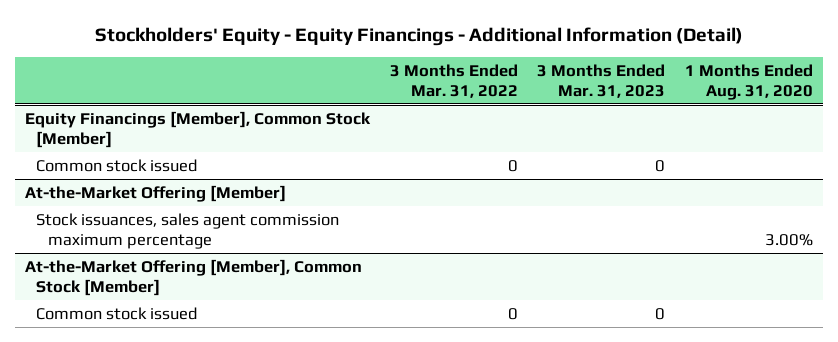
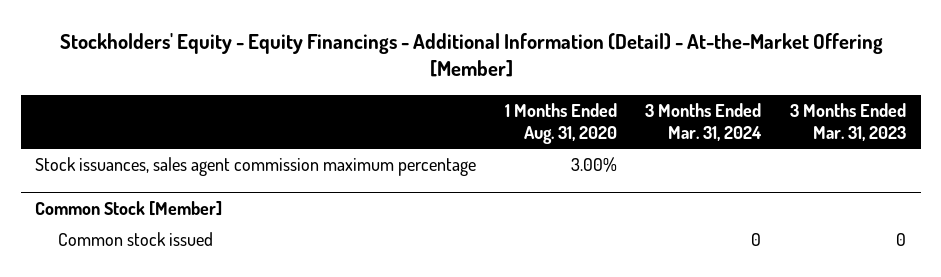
- Stockholders' Equity - Equity Financings - Additional Information (Detail)
+ Stockholders' Equity - Equity Financings - Additional Information (Detail) - At-the-Market Offering [Member]
- | 3 Months Ended Mar. 31, 2022 | 3 Months Ended Mar. 31, 2023 | 1 Months Ended Aug. 31, 2020
+ | 1 Months Ended Aug. 31, 2020 | 3 Months Ended Mar. 31, 2024 | 3 Months Ended Mar. 31, 2023
- Equity Financings [Member], Common Stock [Member]
- Common stock issued | 0 | 0 |
- At-the-Market Offering [Member]
- Stock issuances, sales agent commission maximum percentage | | | 3.00%
- At-the-Market Offering [Member], Common Stock [Member]
- Common stock issued | 0 | 0 |
+ Stock issuances, sales agent commission maximum percentage | 3.00% | |
+ Common Stock [Member]
+ Common stock issued | | 0 | 0

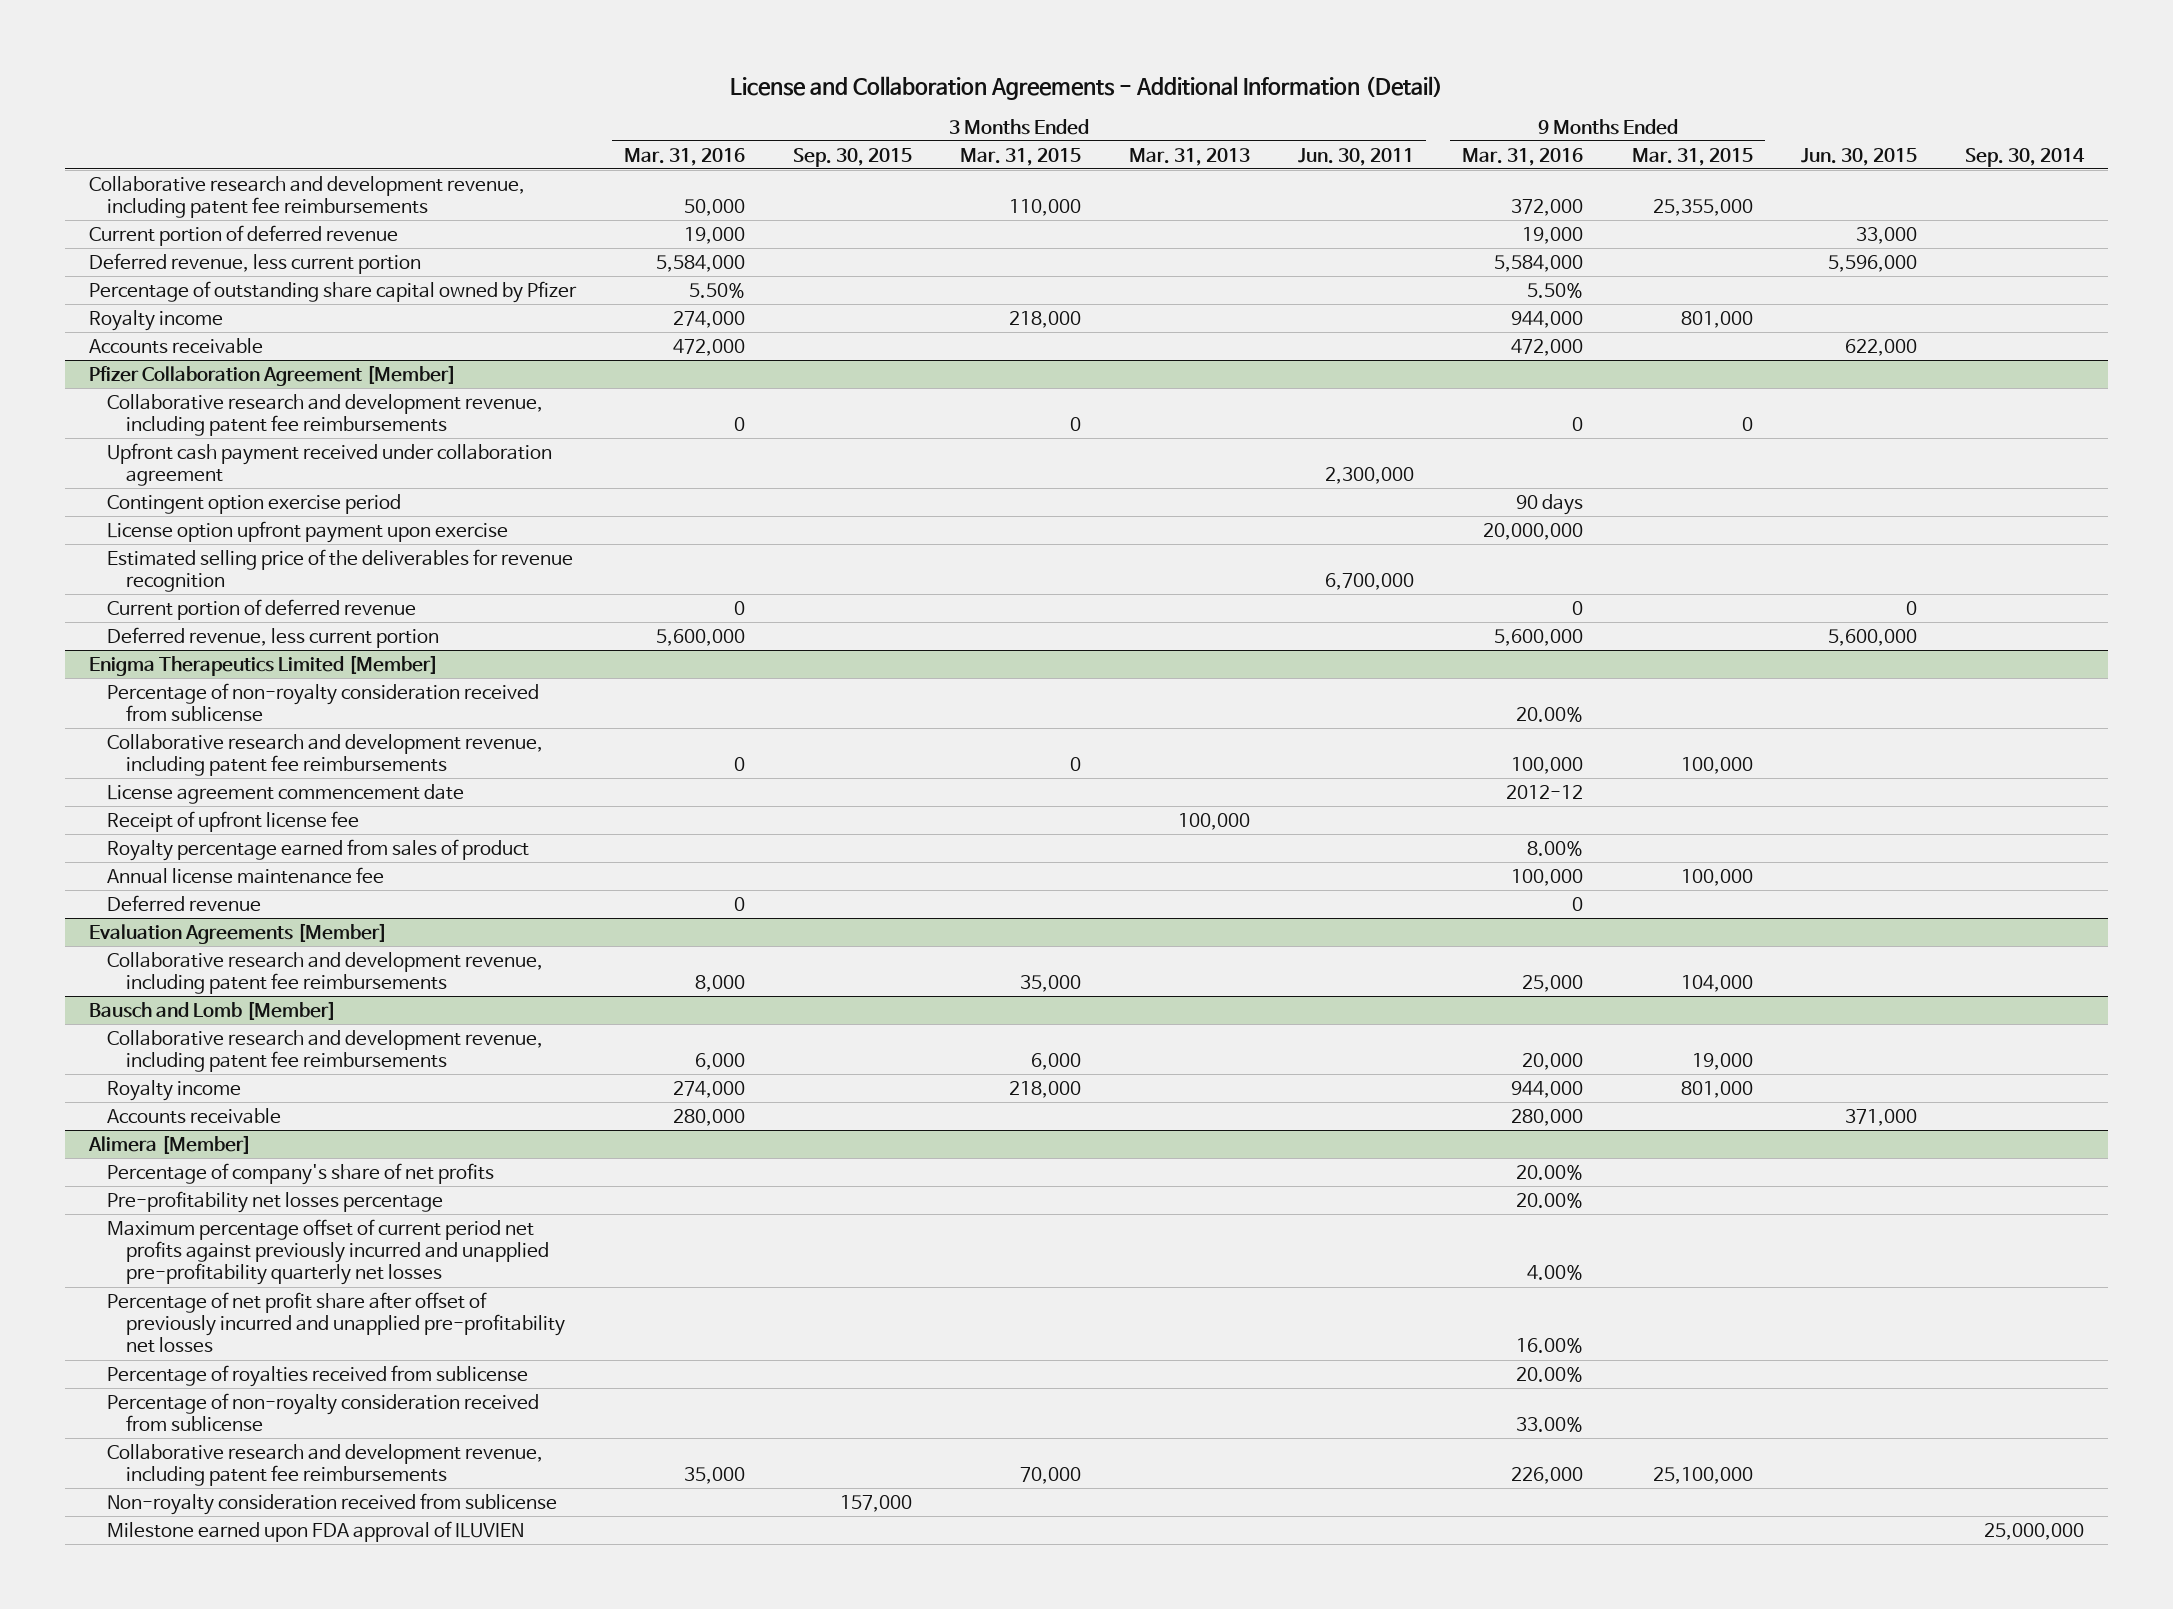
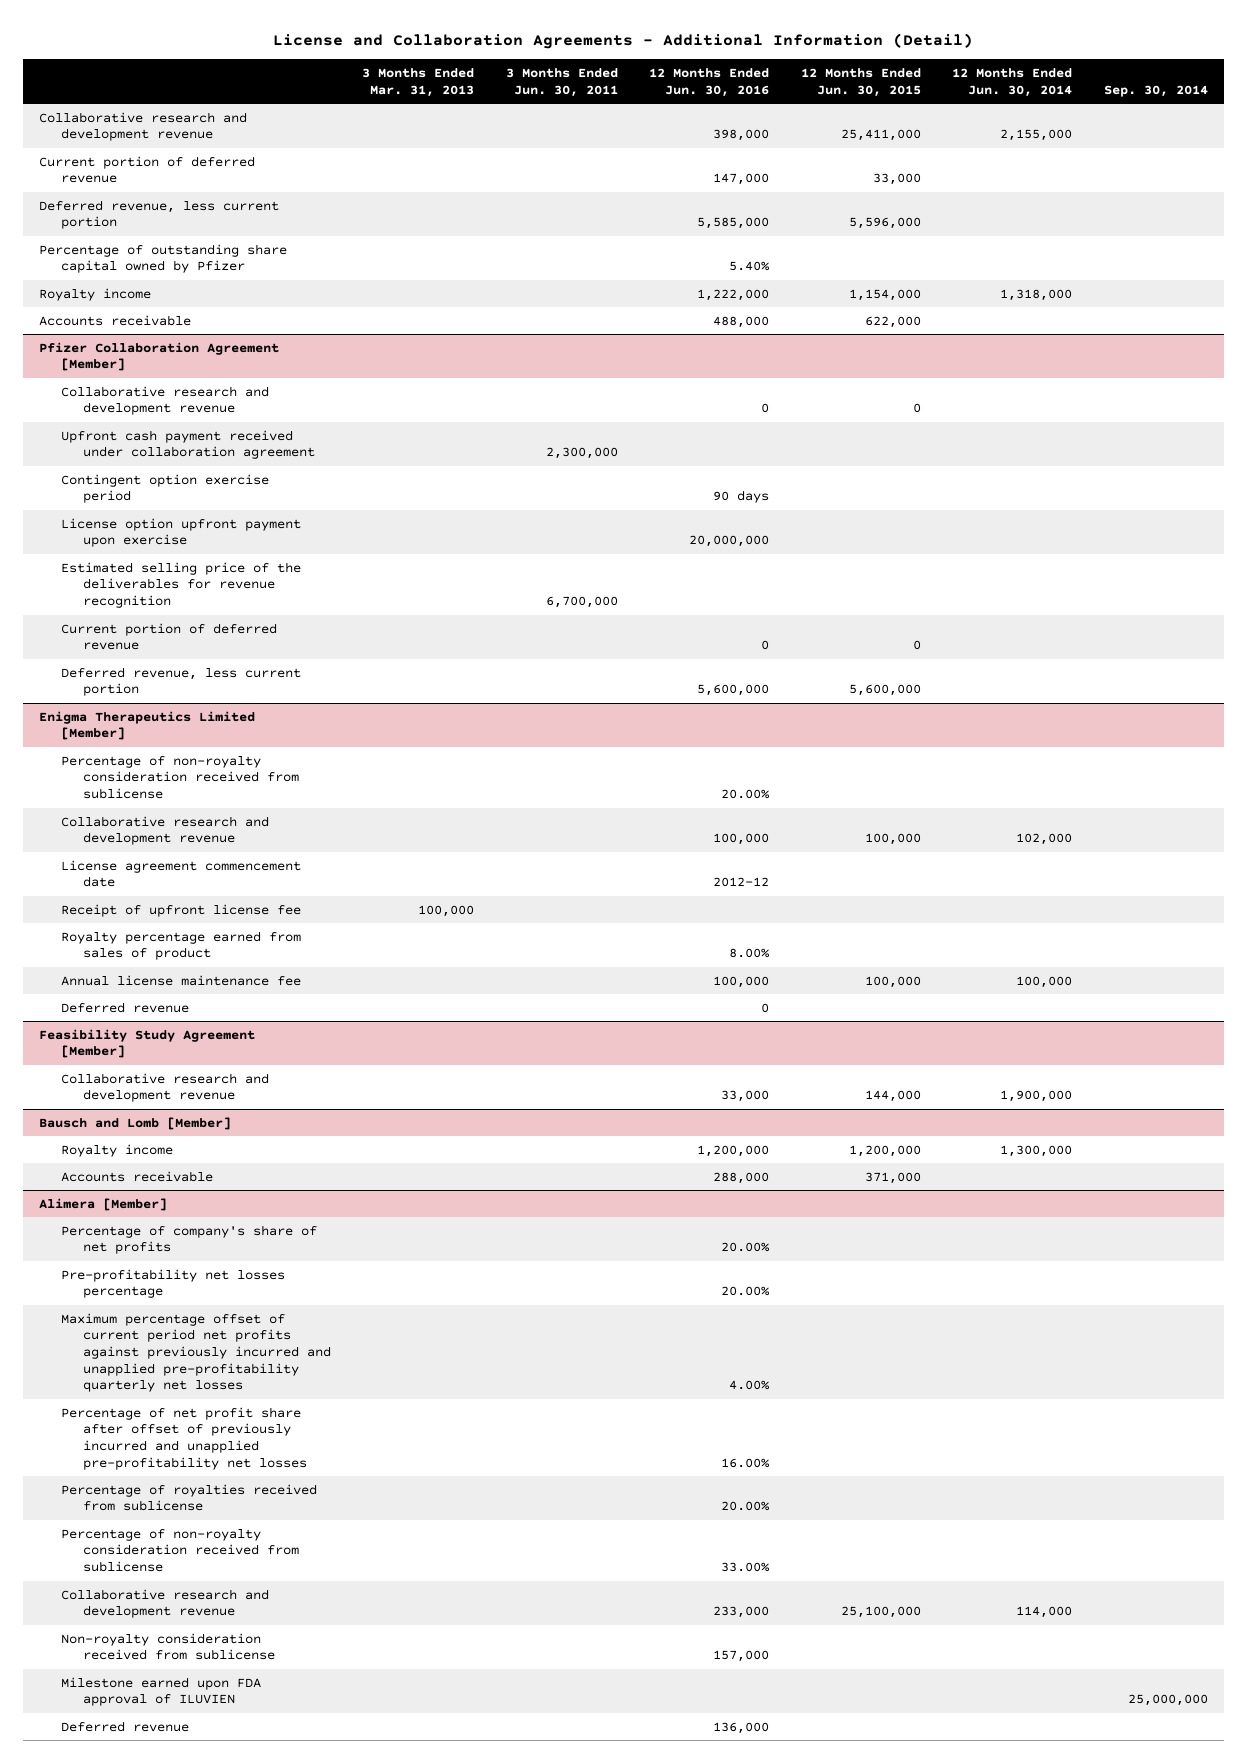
- | 3 Months Ended Mar. 31, 2016 | 3 Months Ended Sep. 30, 2015 | 3 Months Ended Mar. 31, 2015 | 3 Months Ended Mar. 31, 2013 | 3 Months Ended Jun. 30, 2011 | 9 Months Ended Mar. 31, 2016 | 9 Months Ended Mar. 31, 2015 | Jun. 30, 2015 | Sep. 30, 2014
+ | 3 Months Ended Mar. 31, 2013 | 3 Months Ended Jun. 30, 2011 | 12 Months Ended Jun. 30, 2016 | 12 Months Ended Jun. 30, 2015 | 12 Months Ended Jun. 30, 2014 | Sep. 30, 2014
- Collaborative research and development revenue, including patent fee reimbursements | 50,000 | | 110,000 | | | 372,000 | 25,355,000 | |
+ Collaborative research and development revenue | | | 398,000 | 25,411,000 | 2,155,000 |
@ Pfizer Collaboration Agreement [Member]
- Collaborative research and development revenue, including patent fee reimbursements | 0 | | 0 | | | 0 | 0 | |
+ Collaborative research and development revenue | | | 0 | 0 | |
@ Enigma Therapeutics Limited [Member]
- Collaborative research and development revenue, including patent fee reimbursements | 0 | | 0 | | | 100,000 | 100,000 | |
+ Collaborative research and development revenue | | | 100,000 | 100,000 | 102,000 |
- Evaluation Agreements [Member]
- Collaborative research and development revenue, including patent fee reimbursements | 8,000 | | 35,000 | | | 25,000 | 104,000 | |
+ Feasibility Study Agreement [Member]
+ Collaborative research and development revenue | | | 33,000 | 144,000 | 1,900,000 |
@ Bausch and Lomb [Member]
- Collaborative research and development revenue, including patent fee reimbursements | 6,000 | | 6,000 | | | 20,000 | 19,000 | |
@ Alimera [Member]
- Collaborative research and development revenue, including patent fee reimbursements | 35,000 | | 70,000 | | | 226,000 | 25,100,000 | |
+ Collaborative research and development revenue | | | 233,000 | 25,100,000 | 114,000 |
+ Deferred revenue | | | 136,000 | | |

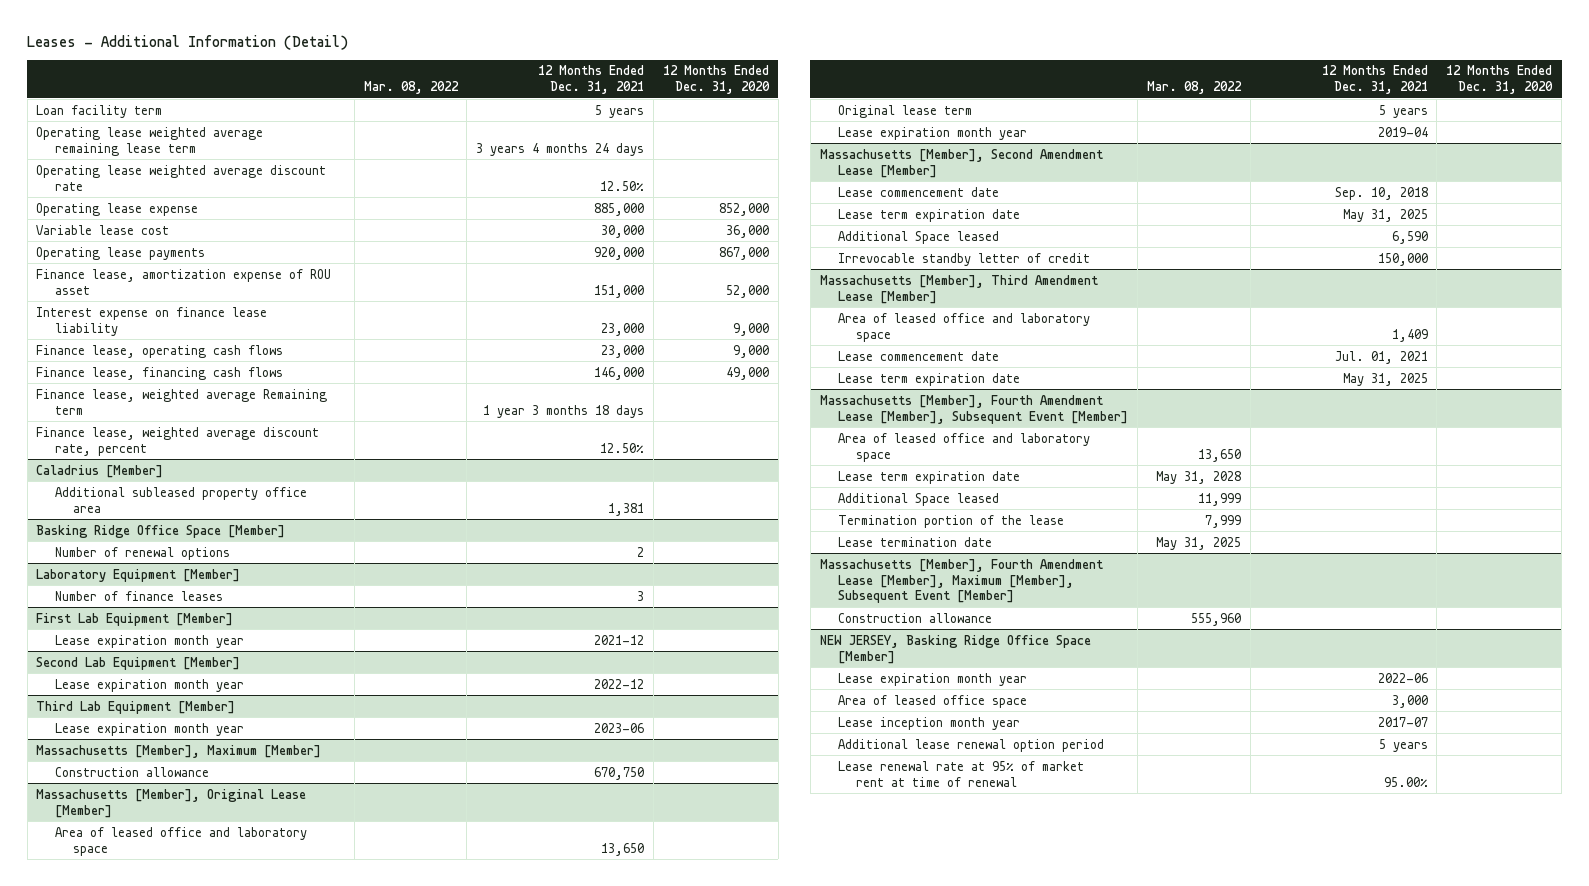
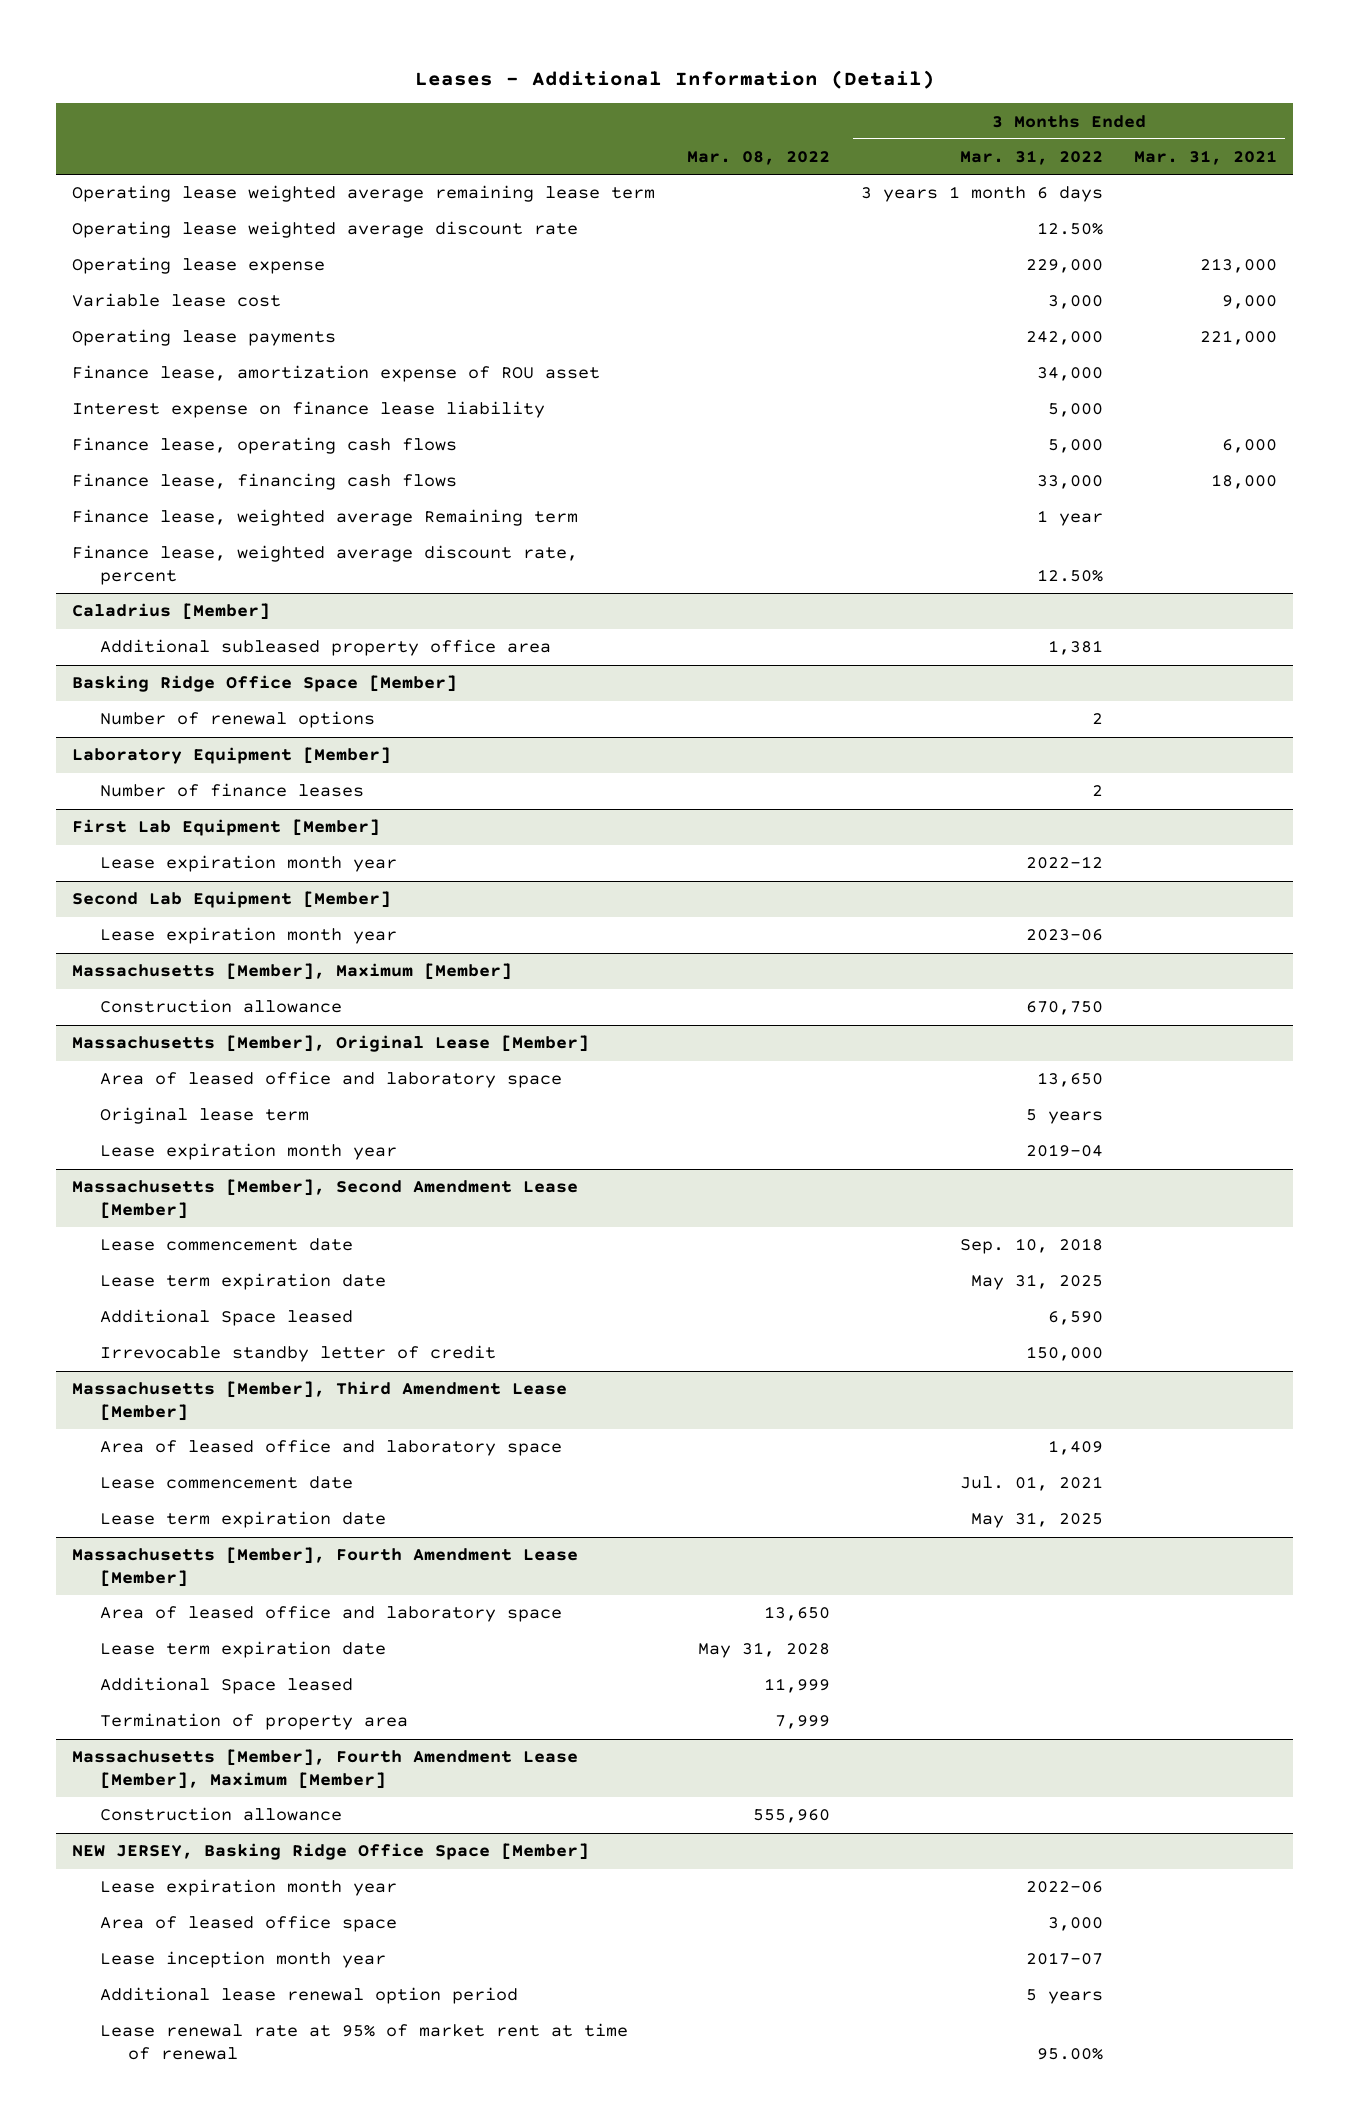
- | Mar. 08, 2022 | 12 Months Ended Dec. 31, 2021 | 12 Months Ended Dec. 31, 2020
+ | Mar. 08, 2022 | 3 Months Ended Mar. 31, 2022 | 3 Months Ended Mar. 31, 2021
- Loan facility term | | 5 years |
- Third Lab Equipment [Member]
- Lease expiration month year | | 2023-06 |
- Massachusetts [Member], Fourth Amendment Lease [Member], Subsequent Event [Member]
+ Massachusetts [Member], Fourth Amendment Lease [Member]
- Termination portion of the lease | 7,999 | |
- Lease termination date | May 31, 2025 | |
- Massachusetts [Member], Fourth Amendment Lease [Member], Maximum [Member], Subsequent Event [Member]
+ Termination of property area | 7,999 | |
+ Massachusetts [Member], Fourth Amendment Lease [Member], Maximum [Member]

